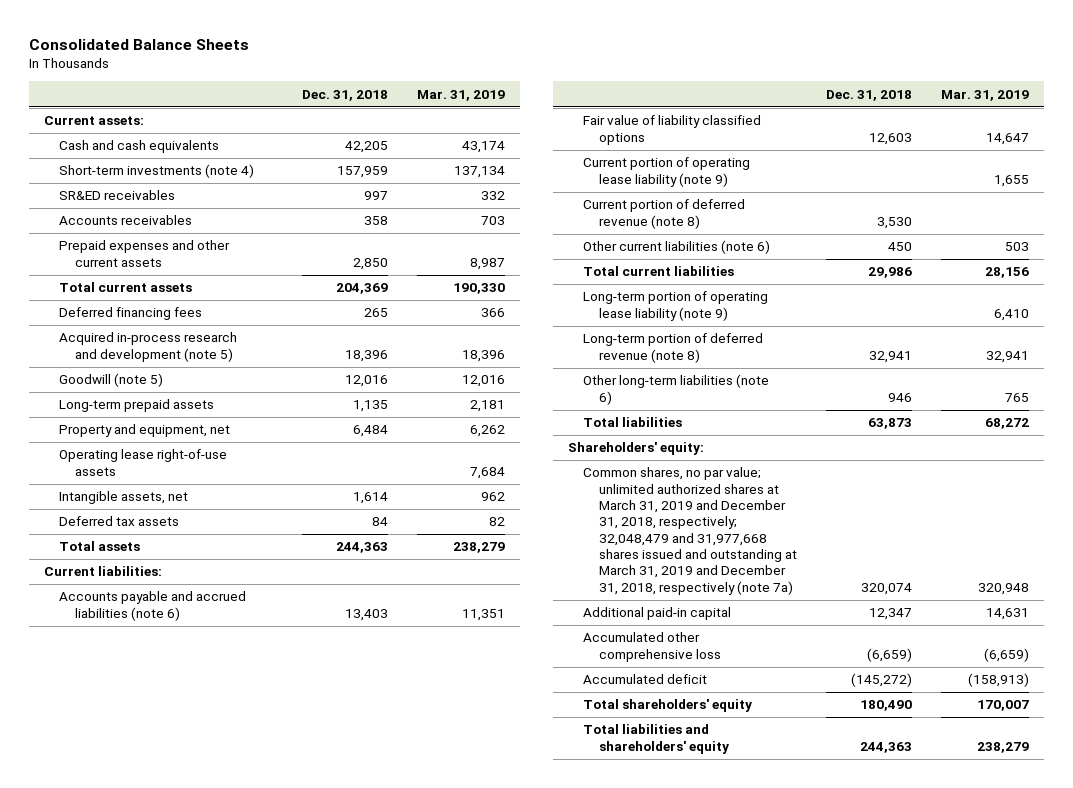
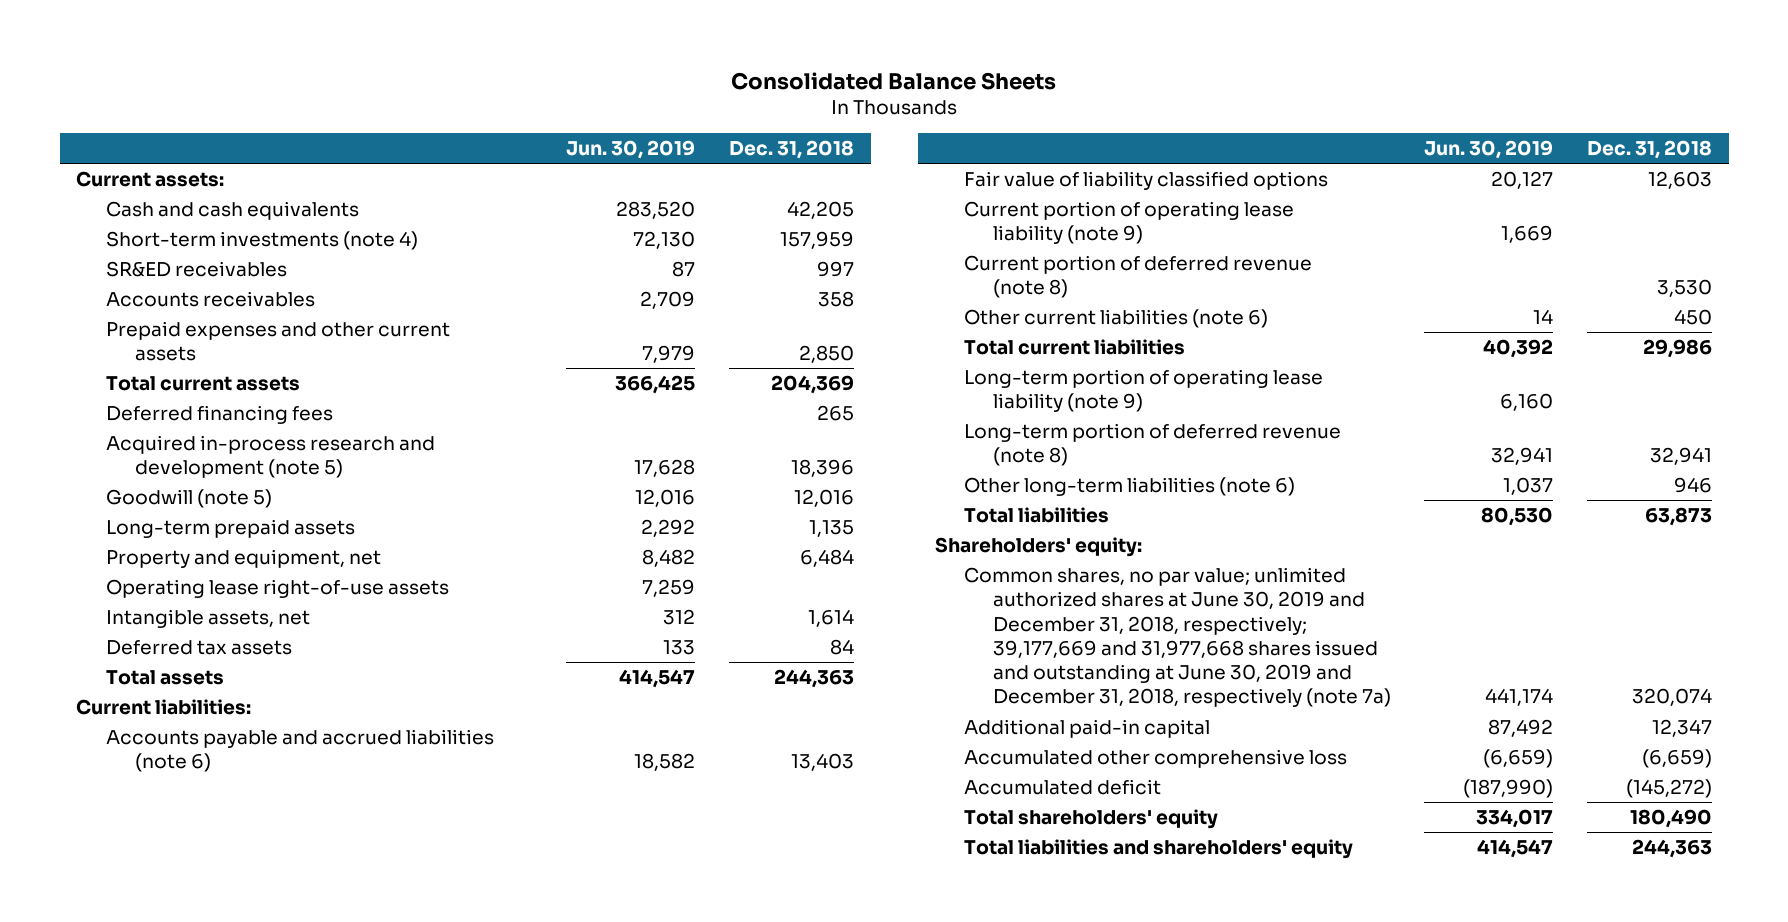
- | Dec. 31, 2018 | Mar. 31, 2019
+ | Jun. 30, 2019 | Dec. 31, 2018
- Common shares, no par value; unlimited authorized shares at March 31, 2019 and December 31, 2018, respectively; 32,048,479 and 31,977,668 shares issued and outstanding at March 31, 2019 and December 31, 2018, respectively (note 7a) | 320,074 | 320,948
+ Common shares, no par value; unlimited authorized shares at June 30, 2019 and December 31, 2018, respectively; 39,177,669 and 31,977,668 shares issued and outstanding at June 30, 2019 and December 31, 2018, respectively (note 7a) | 441,174 | 320,074

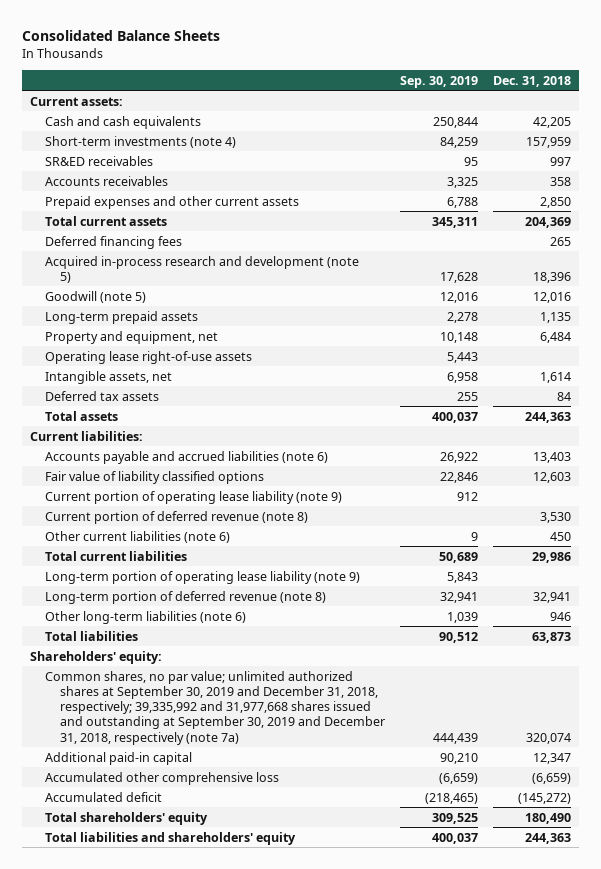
- | Jun. 30, 2019 | Dec. 31, 2018
+ | Sep. 30, 2019 | Dec. 31, 2018
- Common shares, no par value; unlimited authorized shares at June 30, 2019 and December 31, 2018, respectively; 39,177,669 and 31,977,668 shares issued and outstanding at June 30, 2019 and December 31, 2018, respectively (note 7a) | 441,174 | 320,074
+ Common shares, no par value; unlimited authorized shares at September 30, 2019 and December 31, 2018, respectively; 39,335,992 and 31,977,668 shares issued and outstanding at September 30, 2019 and December 31, 2018, respectively (note 7a) | 444,439 | 320,074

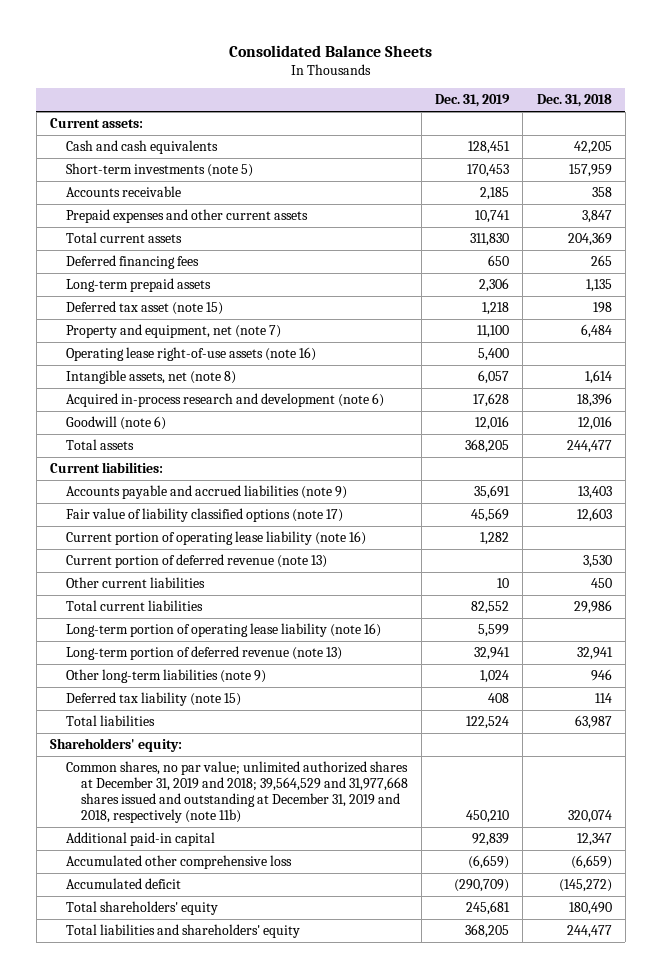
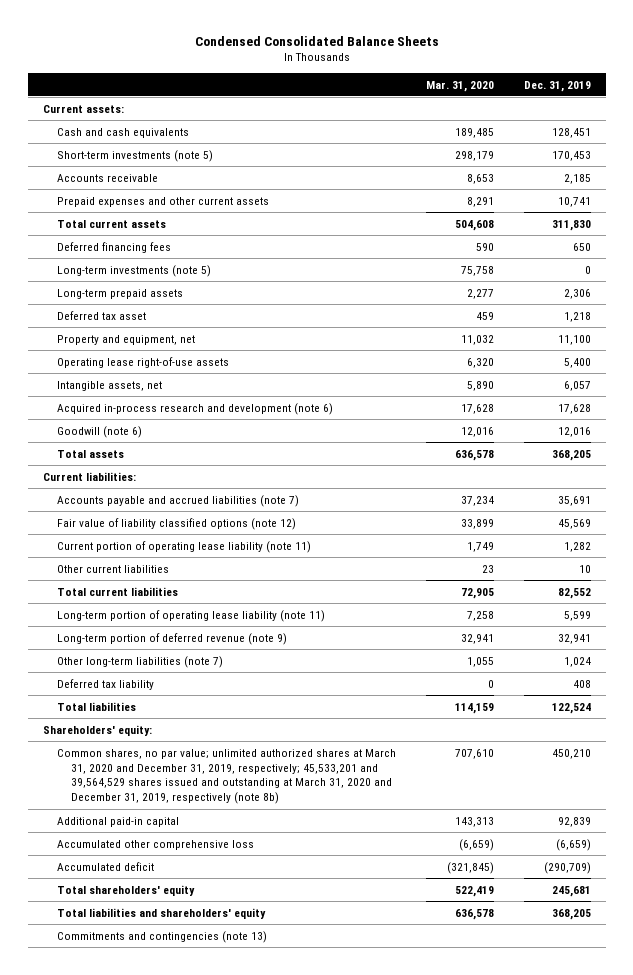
- Consolidated Balance Sheets
+ Condensed Consolidated Balance Sheets
- | Dec. 31, 2019 | Dec. 31, 2018
+ | Mar. 31, 2020 | Dec. 31, 2019
+ Long-term investments (note 5) | 75,758 | 0
- Deferred tax asset (note 15) | 1,218 | 198
- Property and equipment, net (note 7) | 11,100 | 6,484
- Operating lease right-of-use assets (note 16) | 5,400 |
- Intangible assets, net (note 8) | 6,057 | 1,614
+ Deferred tax asset | 459 | 1,218
+ Property and equipment, net | 11,032 | 11,100
+ Operating lease right-of-use assets | 6,320 | 5,400
+ Intangible assets, net | 5,890 | 6,057
- Accounts payable and accrued liabilities (note 9) | 35,691 | 13,403
- Fair value of liability classified options (note 17) | 45,569 | 12,603
- Current portion of operating lease liability (note 16) | 1,282 |
- Current portion of deferred revenue (note 13) | | 3,530
+ Accounts payable and accrued liabilities (note 7) | 37,234 | 35,691
+ Fair value of liability classified options (note 12) | 33,899 | 45,569
+ Current portion of operating lease liability (note 11) | 1,749 | 1,282
- Long-term portion of operating lease liability (note 16) | 5,599 |
- Long-term portion of deferred revenue (note 13) | 32,941 | 32,941
- Other long-term liabilities (note 9) | 1,024 | 946
- Deferred tax liability (note 15) | 408 | 114
+ Long-term portion of operating lease liability (note 11) | 7,258 | 5,599
+ Long-term portion of deferred revenue (note 9) | 32,941 | 32,941
+ Other long-term liabilities (note 7) | 1,055 | 1,024
+ Deferred tax liability | 0 | 408
- Common shares, no par value; unlimited authorized shares at December 31, 2019 and 2018; 39,564,529 and 31,977,668 shares issued and outstanding at December 31, 2019 and 2018, respectively (note 11b) | 450,210 | 320,074
+ Common shares, no par value; unlimited authorized shares at March 31, 2020 and December 31, 2019, respectively; 45,533,201 and 39,564,529 shares issued and outstanding at March 31, 2020 and December 31, 2019, respectively (note 8b) | 707,610 | 450,210
+ Commitments and contingencies (note 13)

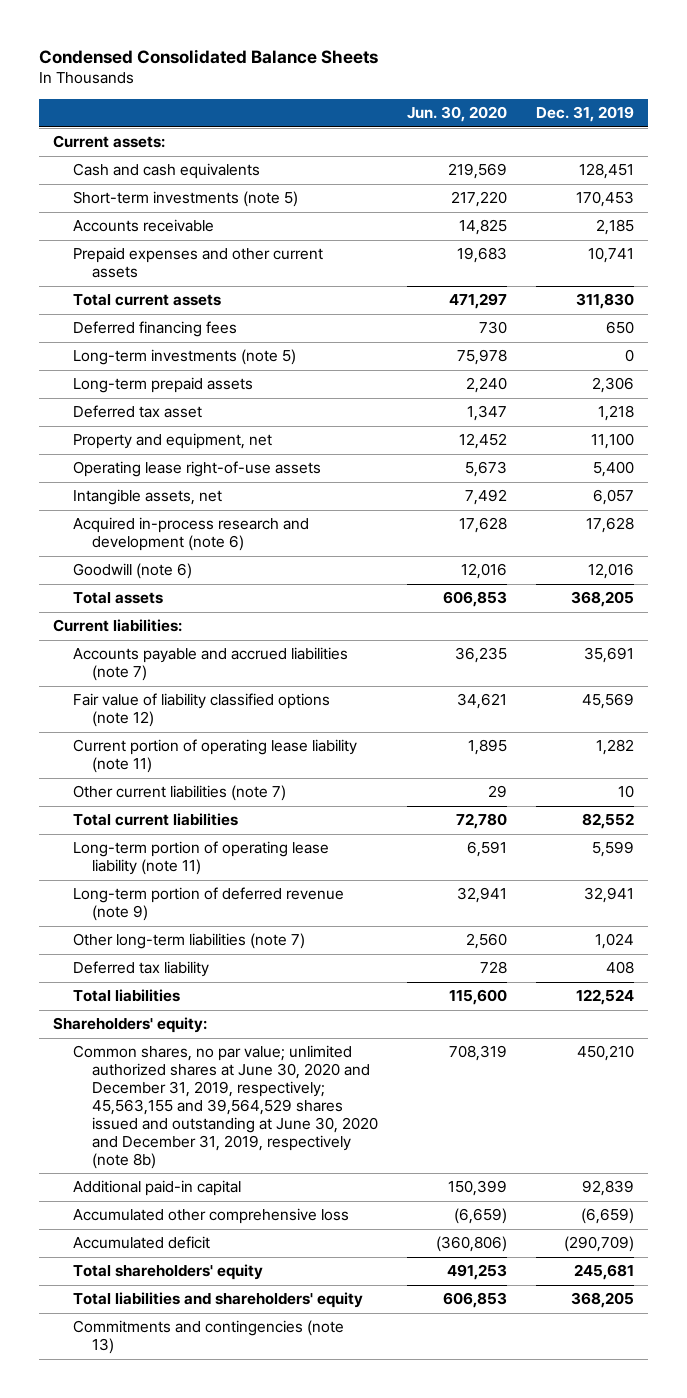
- | Mar. 31, 2020 | Dec. 31, 2019
+ | Jun. 30, 2020 | Dec. 31, 2019
- Other current liabilities | 23 | 10
+ Other current liabilities (note 7) | 29 | 10
- Common shares, no par value; unlimited authorized shares at March 31, 2020 and December 31, 2019, respectively; 45,533,201 and 39,564,529 shares issued and outstanding at March 31, 2020 and December 31, 2019, respectively (note 8b) | 707,610 | 450,210
+ Common shares, no par value; unlimited authorized shares at June 30, 2020 and December 31, 2019, respectively; 45,563,155 and 39,564,529 shares issued and outstanding at June 30, 2020 and December 31, 2019, respectively (note 8b) | 708,319 | 450,210

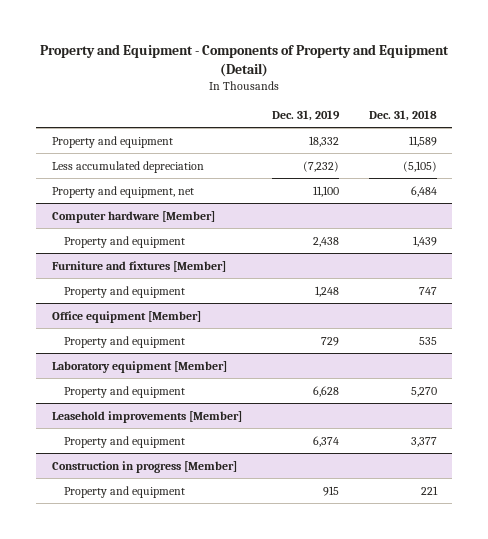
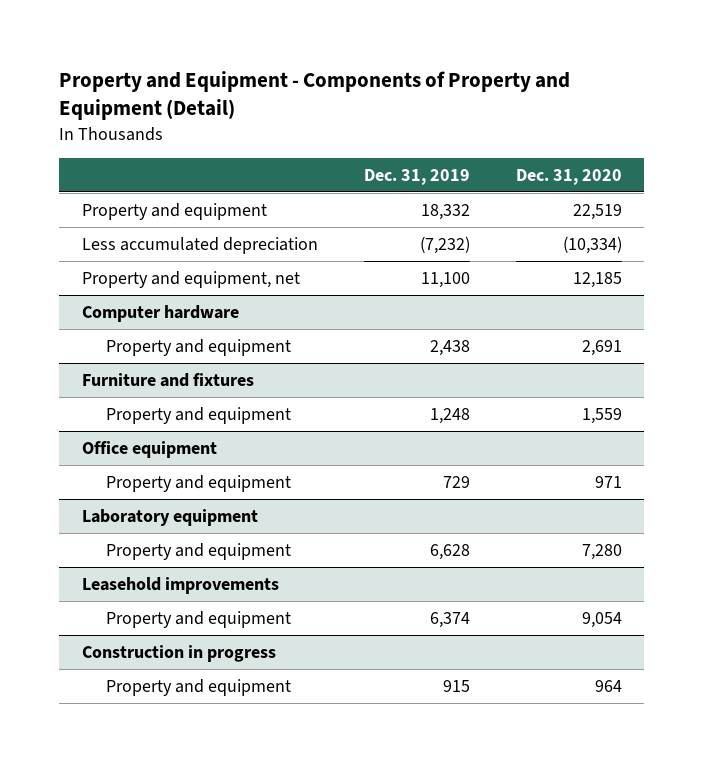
- | Dec. 31, 2019 | Dec. 31, 2018
+ | Dec. 31, 2019 | Dec. 31, 2020
- Computer hardware [Member]
+ Computer hardware
- Furniture and fixtures [Member]
+ Furniture and fixtures
- Office equipment [Member]
+ Office equipment
- Laboratory equipment [Member]
+ Laboratory equipment
- Leasehold improvements [Member]
+ Leasehold improvements
- Construction in progress [Member]
+ Construction in progress

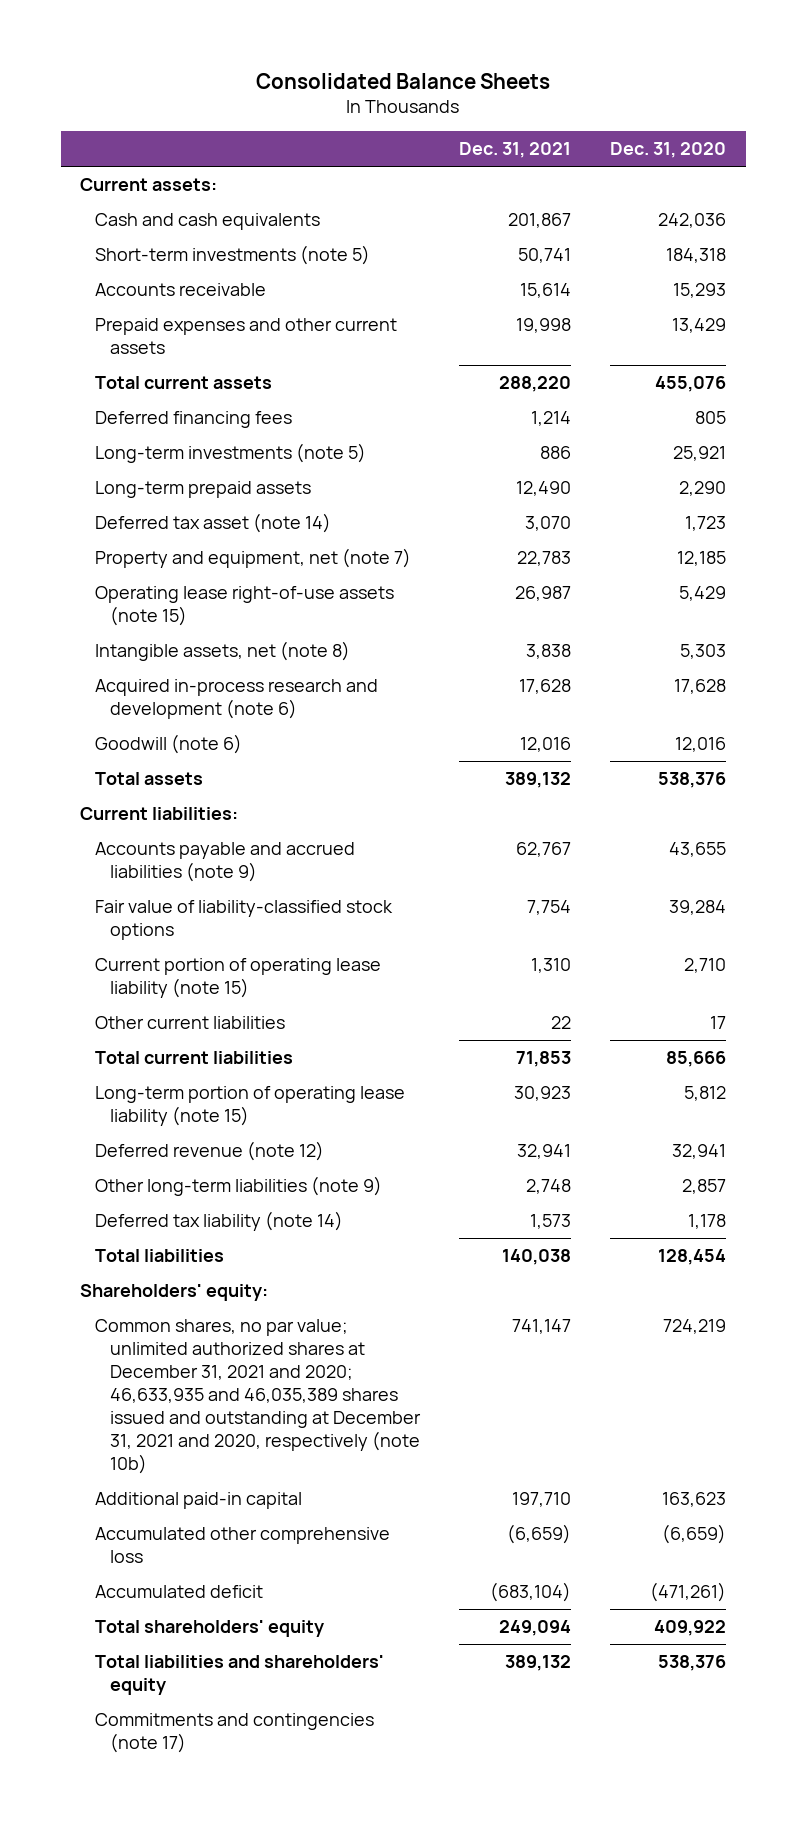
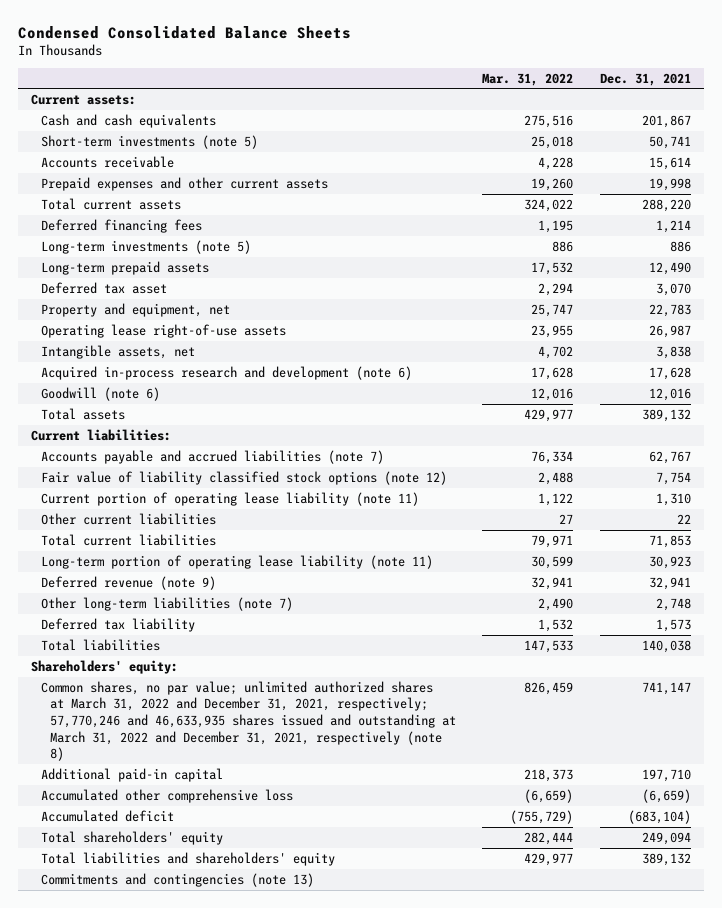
- Consolidated Balance Sheets
+ Condensed Consolidated Balance Sheets
- | Dec. 31, 2021 | Dec. 31, 2020
+ | Mar. 31, 2022 | Dec. 31, 2021
- Deferred tax asset (note 14) | 3,070 | 1,723
- Property and equipment, net (note 7) | 22,783 | 12,185
- Operating lease right-of-use assets (note 15) | 26,987 | 5,429
- Intangible assets, net (note 8) | 3,838 | 5,303
+ Deferred tax asset | 2,294 | 3,070
+ Property and equipment, net | 25,747 | 22,783
+ Operating lease right-of-use assets | 23,955 | 26,987
+ Intangible assets, net | 4,702 | 3,838
- Accounts payable and accrued liabilities (note 9) | 62,767 | 43,655
- Fair value of liability-classified stock options | 7,754 | 39,284
- Current portion of operating lease liability (note 15) | 1,310 | 2,710
+ Accounts payable and accrued liabilities (note 7) | 76,334 | 62,767
+ Fair value of liability classified stock options (note 12) | 2,488 | 7,754
+ Current portion of operating lease liability (note 11) | 1,122 | 1,310
- Long-term portion of operating lease liability (note 15) | 30,923 | 5,812
- Deferred revenue (note 12) | 32,941 | 32,941
- Other long-term liabilities (note 9) | 2,748 | 2,857
- Deferred tax liability (note 14) | 1,573 | 1,178
+ Long-term portion of operating lease liability (note 11) | 30,599 | 30,923
+ Deferred revenue (note 9) | 32,941 | 32,941
+ Other long-term liabilities (note 7) | 2,490 | 2,748
+ Deferred tax liability | 1,532 | 1,573
- Common shares, no par value; unlimited authorized shares at December 31, 2021 and 2020; 46,633,935 and 46,035,389 shares issued and outstanding at December 31, 2021 and 2020, respectively (note 10b) | 741,147 | 724,219
+ Common shares, no par value; unlimited authorized shares at March 31, 2022 and December 31, 2021, respectively; 57,770,246 and 46,633,935 shares issued and outstanding at March 31, 2022 and December 31, 2021, respectively (note 8) | 826,459 | 741,147
- Commitments and contingencies (note 17)
+ Commitments and contingencies (note 13)

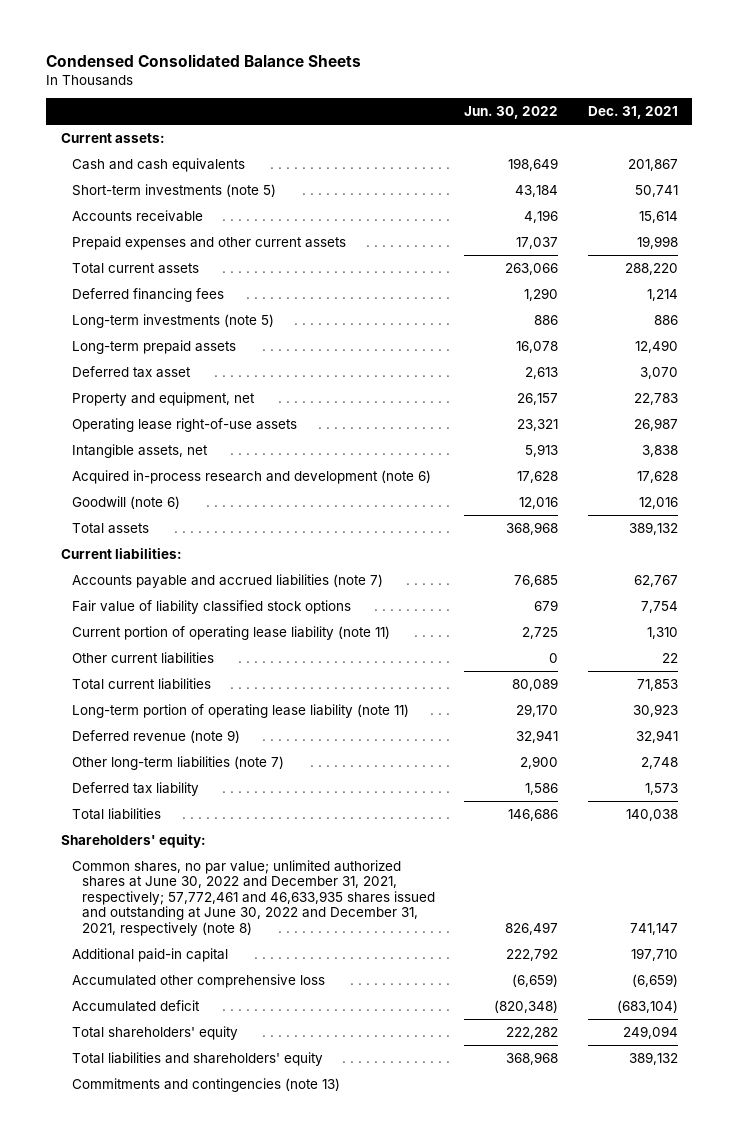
- | Mar. 31, 2022 | Dec. 31, 2021
+ | Jun. 30, 2022 | Dec. 31, 2021
- Fair value of liability classified stock options (note 12) | 2,488 | 7,754
+ Fair value of liability classified stock options | 679 | 7,754
- Common shares, no par value; unlimited authorized shares at March 31, 2022 and December 31, 2021, respectively; 57,770,246 and 46,633,935 shares issued and outstanding at March 31, 2022 and December 31, 2021, respectively (note 8) | 826,459 | 741,147
+ Common shares, no par value; unlimited authorized shares at June 30, 2022 and December 31, 2021, respectively; 57,772,461 and 46,633,935 shares issued and outstanding at June 30, 2022 and December 31, 2021, respectively (note 8) | 826,497 | 741,147

